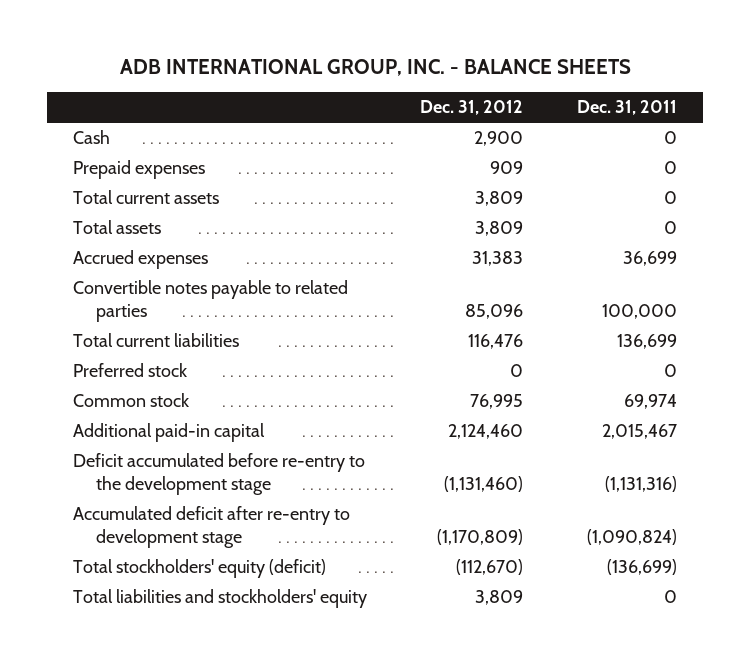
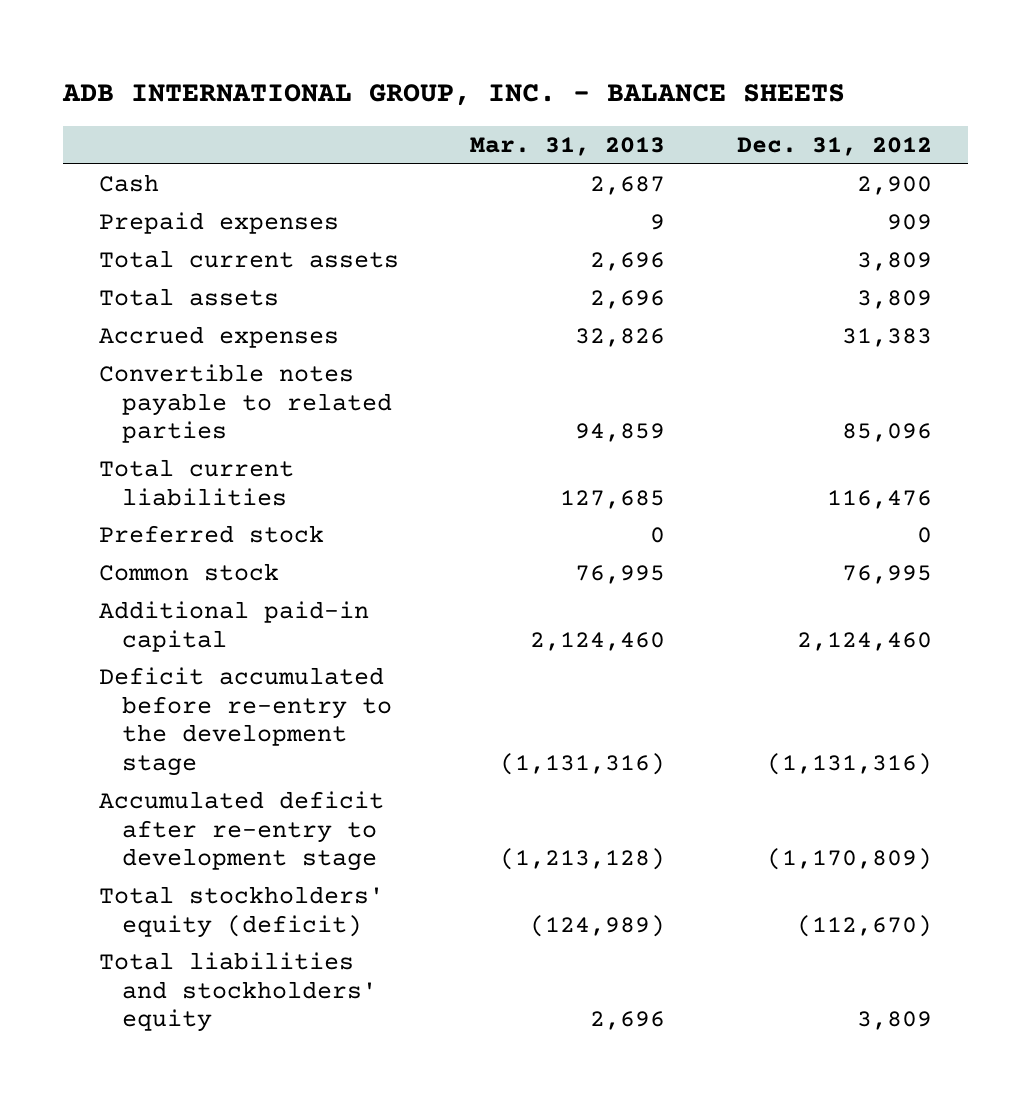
- | Dec. 31, 2012 | Dec. 31, 2011
+ | Mar. 31, 2013 | Dec. 31, 2012
- Deficit accumulated before re-entry to the development stage | (1,131,460) | (1,131,316)
+ Deficit accumulated before re-entry to the development stage | (1,131,316) | (1,131,316)

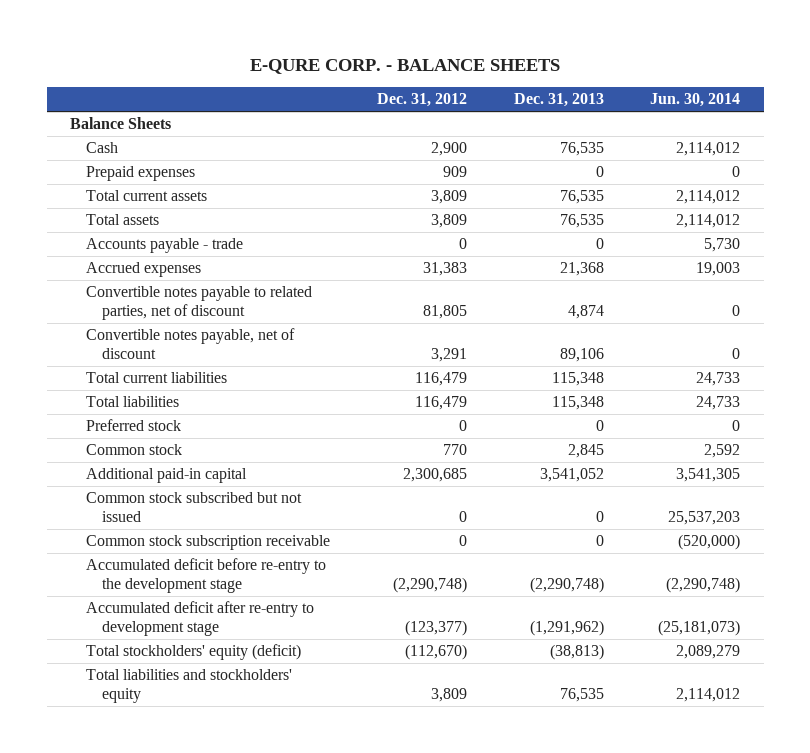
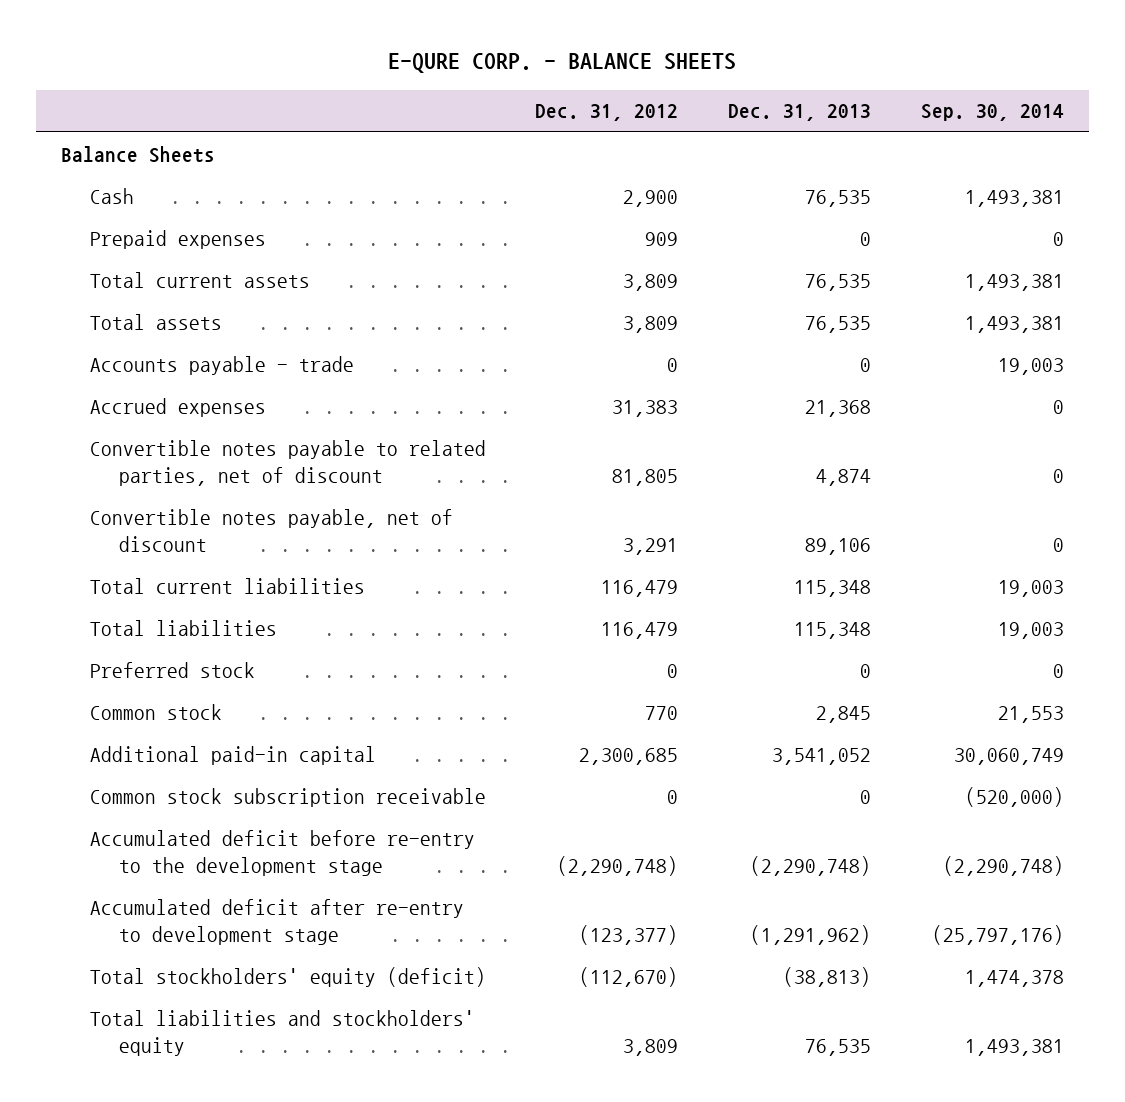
- | Dec. 31, 2012 | Dec. 31, 2013 | Jun. 30, 2014
+ | Dec. 31, 2012 | Dec. 31, 2013 | Sep. 30, 2014
- Common stock subscribed but not issued | 0 | 0 | 25,537,203

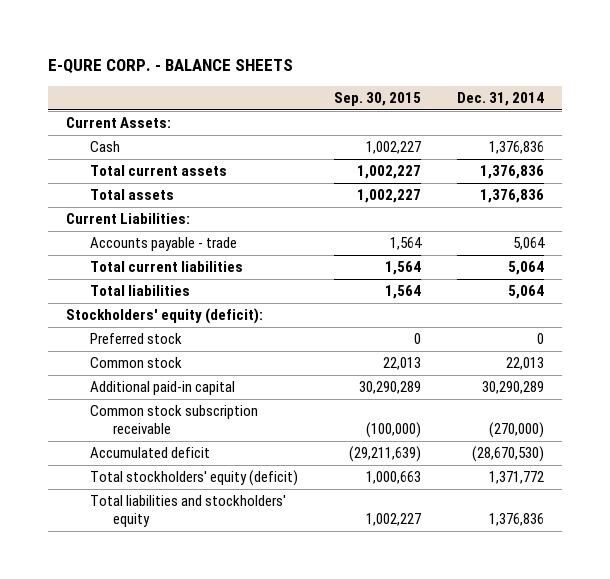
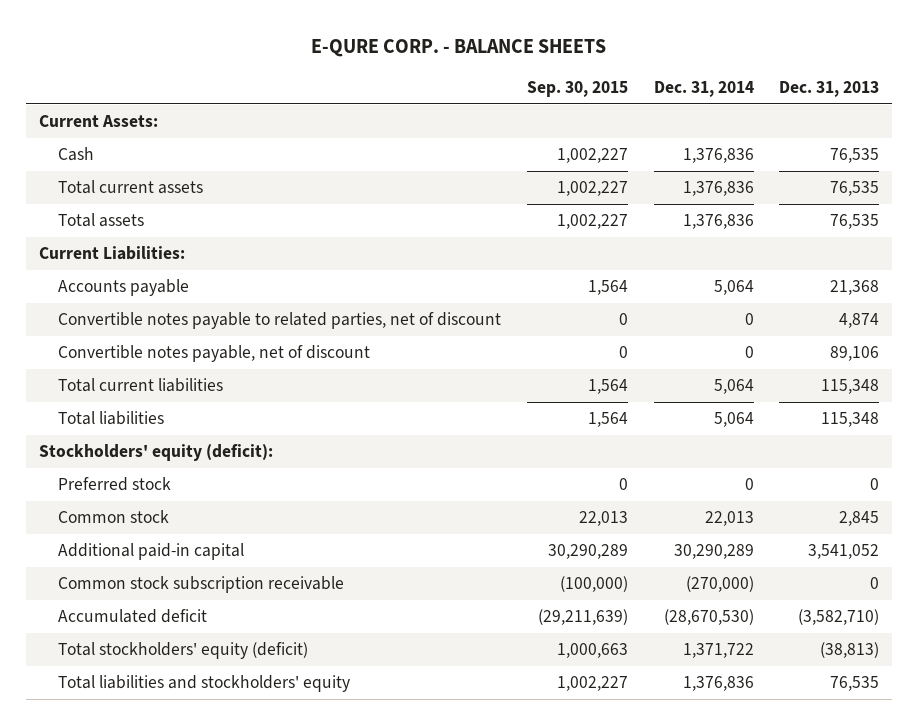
- | Sep. 30, 2015 | Dec. 31, 2014
+ | Sep. 30, 2015 | Dec. 31, 2014 | Dec. 31, 2013
- Accounts payable - trade | 1,564 | 5,064
+ Accounts payable | 1,564 | 5,064 | 21,368
+ Convertible notes payable to related parties, net of discount | 0 | 0 | 4,874
+ Convertible notes payable, net of discount | 0 | 0 | 89,106
- Total stockholders' equity (deficit) | 1,000,663 | 1,371,772
+ Total stockholders' equity (deficit) | 1,000,663 | 1,371,722 | (38,813)

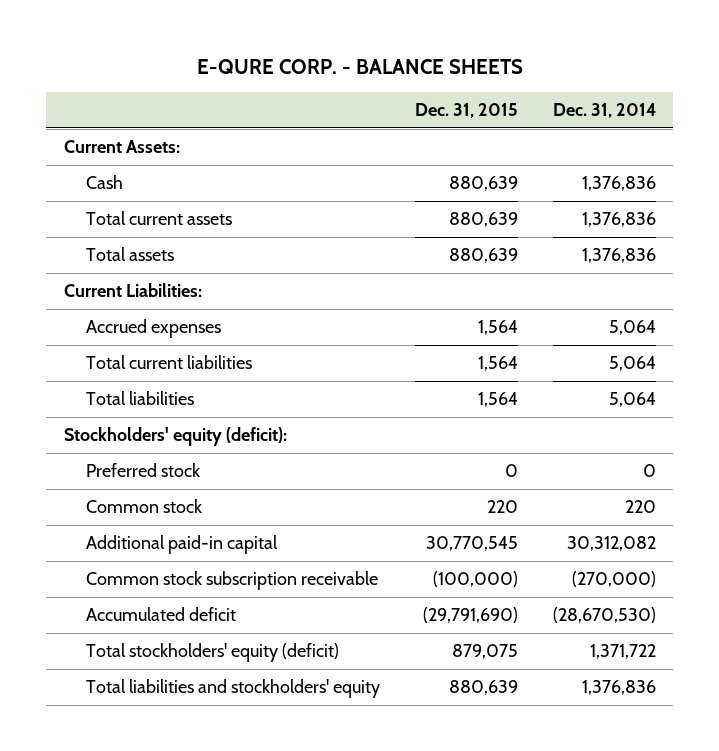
- | Sep. 30, 2015 | Dec. 31, 2014 | Dec. 31, 2013
+ | Dec. 31, 2015 | Dec. 31, 2014
- Accounts payable | 1,564 | 5,064 | 21,368
- Convertible notes payable to related parties, net of discount | 0 | 0 | 4,874
- Convertible notes payable, net of discount | 0 | 0 | 89,106
+ Accrued expenses | 1,564 | 5,064
- Common stock | 22,013 | 22,013 | 2,845
- Additional paid-in capital | 30,290,289 | 30,290,289 | 3,541,052
+ Common stock | 220 | 220
+ Additional paid-in capital | 30,770,545 | 30,312,082

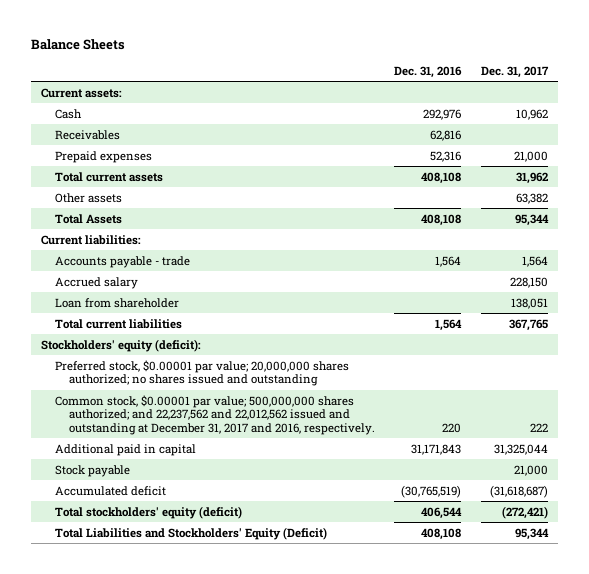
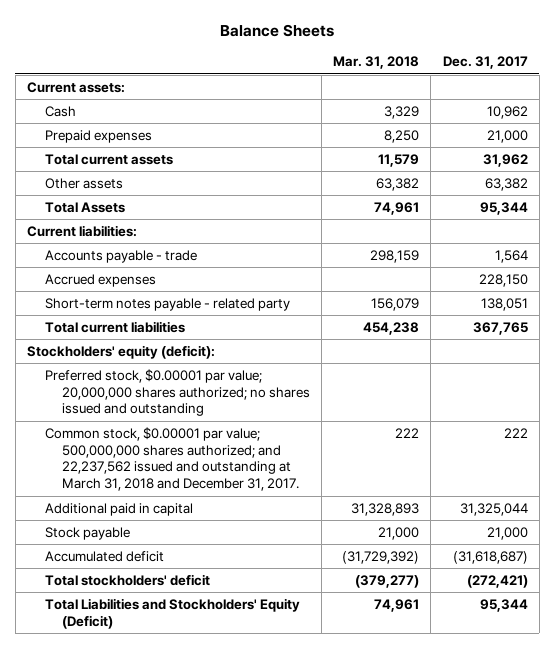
- | Dec. 31, 2016 | Dec. 31, 2017
+ | Mar. 31, 2018 | Dec. 31, 2017
- Receivables | 62,816 |
- Accrued salary | | 228,150
- Loan from shareholder | | 138,051
+ Accrued expenses | | 228,150
+ Short-term notes payable - related party | 156,079 | 138,051
- Common stock, $0.00001 par value; 500,000,000 shares authorized; and 22,237,562 and 22,012,562 issued and outstanding at December 31, 2017 and 2016, respectively. | 220 | 222
+ Common stock, $0.00001 par value; 500,000,000 shares authorized; and 22,237,562 issued and outstanding at March 31, 2018 and December 31, 2017. | 222 | 222
- Total stockholders' equity (deficit) | 406,544 | (272,421)
+ Total stockholders' deficit | (379,277) | (272,421)

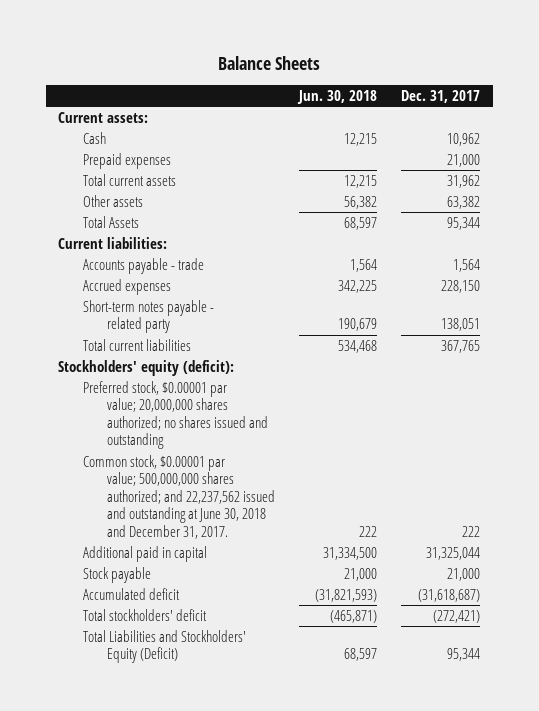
- | Mar. 31, 2018 | Dec. 31, 2017
+ | Jun. 30, 2018 | Dec. 31, 2017
- Common stock, $0.00001 par value; 500,000,000 shares authorized; and 22,237,562 issued and outstanding at March 31, 2018 and December 31, 2017. | 222 | 222
+ Common stock, $0.00001 par value; 500,000,000 shares authorized; and 22,237,562 issued and outstanding at June 30, 2018 and December 31, 2017. | 222 | 222

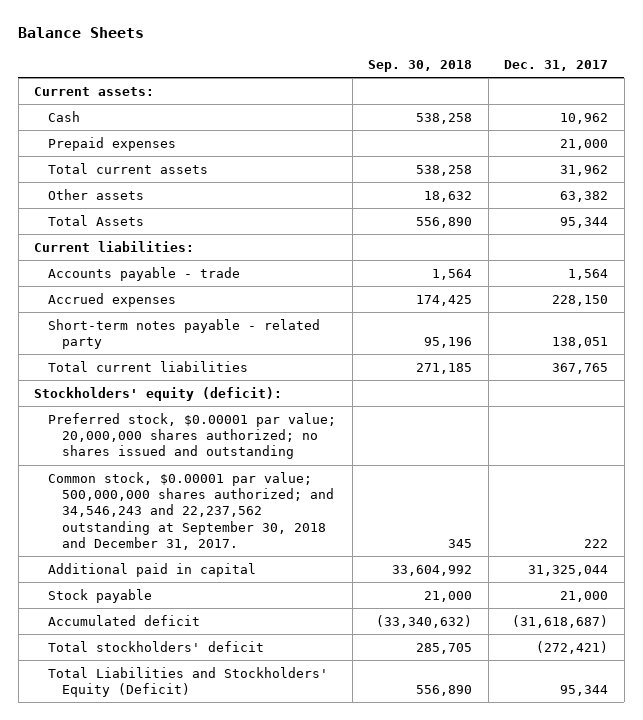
- | Jun. 30, 2018 | Dec. 31, 2017
+ | Sep. 30, 2018 | Dec. 31, 2017
- Common stock, $0.00001 par value; 500,000,000 shares authorized; and 22,237,562 issued and outstanding at June 30, 2018 and December 31, 2017. | 222 | 222
+ Common stock, $0.00001 par value; 500,000,000 shares authorized; and 34,546,243 and 22,237,562 outstanding at September 30, 2018 and December 31, 2017. | 345 | 222

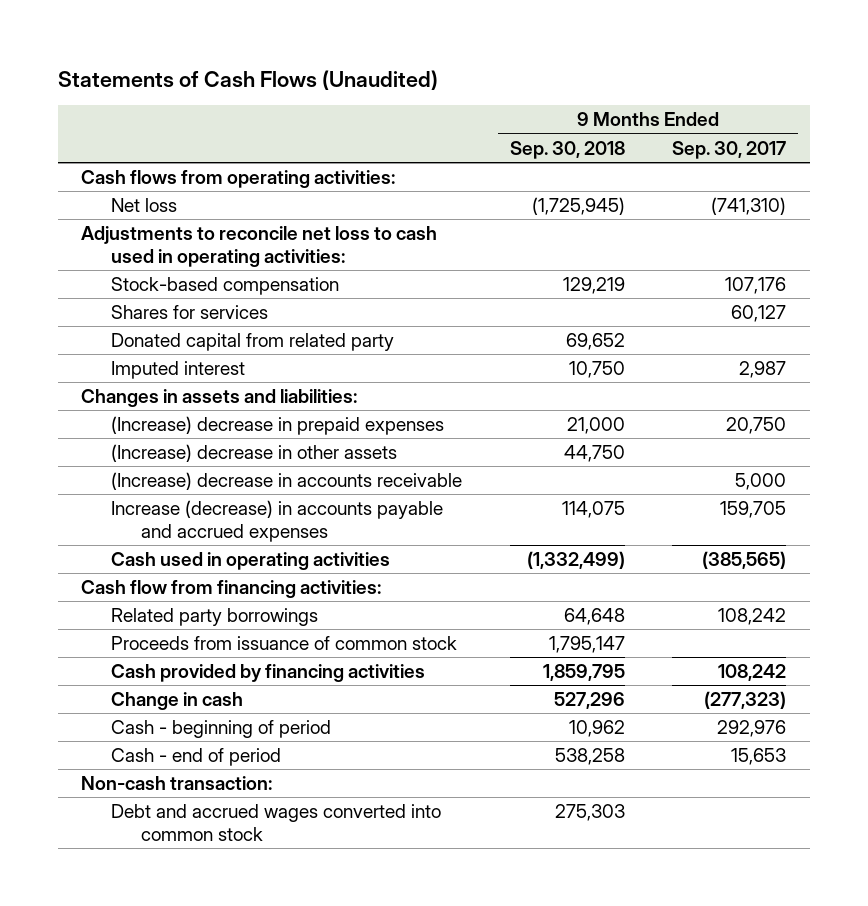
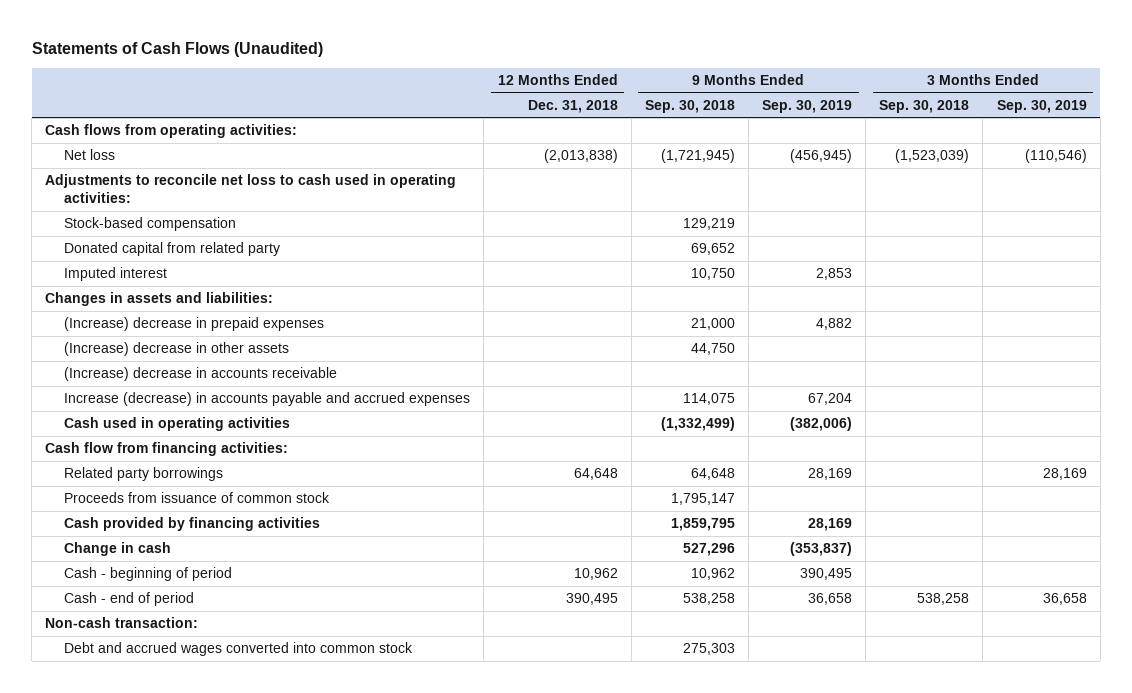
- | 9 Months Ended Sep. 30, 2018 | 9 Months Ended Sep. 30, 2017
+ | 12 Months Ended Dec. 31, 2018 | 9 Months Ended Sep. 30, 2018 | 9 Months Ended Sep. 30, 2019 | 3 Months Ended Sep. 30, 2018 | 3 Months Ended Sep. 30, 2019
- Net loss | (1,725,945) | (741,310)
+ Net loss | (2,013,838) | (1,721,945) | (456,945) | (1,523,039) | (110,546)
- Shares for services | | 60,127

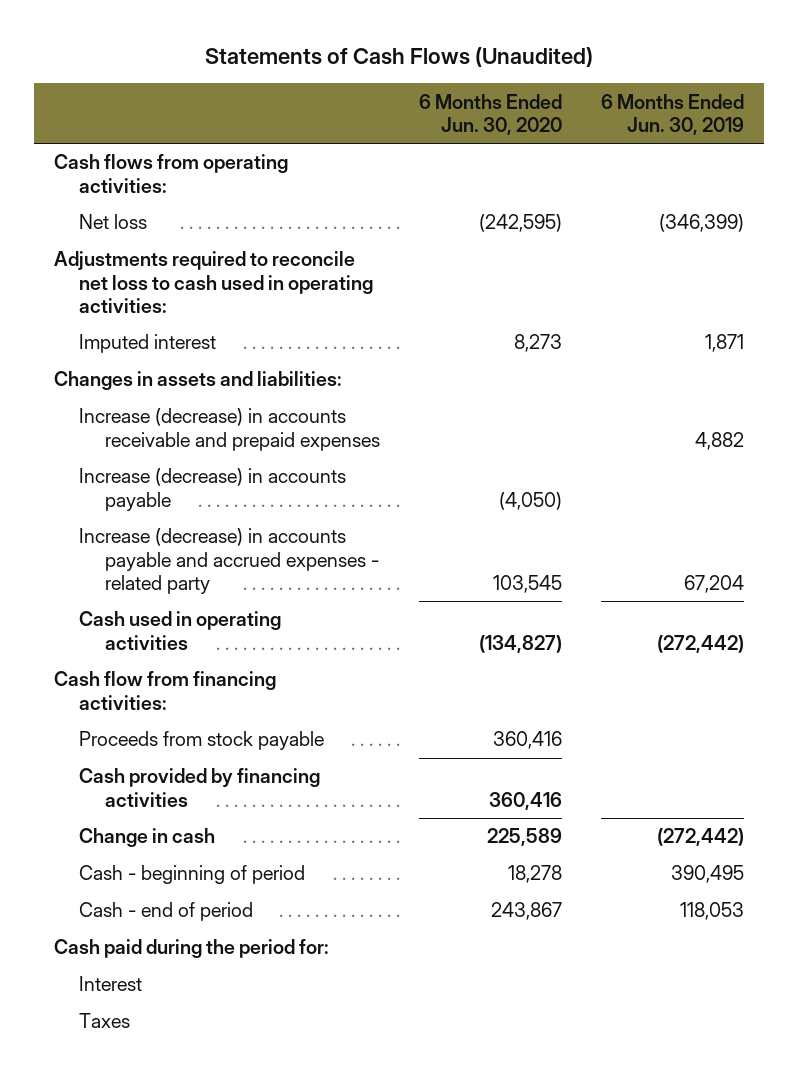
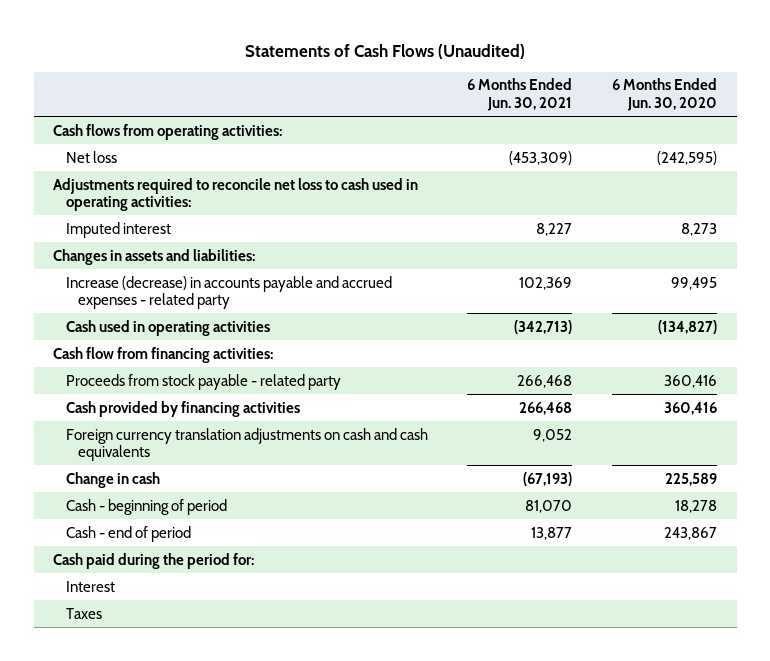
- | 6 Months Ended Jun. 30, 2020 | 6 Months Ended Jun. 30, 2019
+ | 6 Months Ended Jun. 30, 2021 | 6 Months Ended Jun. 30, 2020
- Increase (decrease) in accounts receivable and prepaid expenses | | 4,882
- Increase (decrease) in accounts payable | (4,050) |
- Increase (decrease) in accounts payable and accrued expenses - related party | 103,545 | 67,204
+ Increase (decrease) in accounts payable and accrued expenses - related party | 102,369 | 99,495
- Proceeds from stock payable | 360,416 |
+ Proceeds from stock payable - related party | 266,468 | 360,416
+ Foreign currency translation adjustments on cash and cash equivalents | 9,052 |

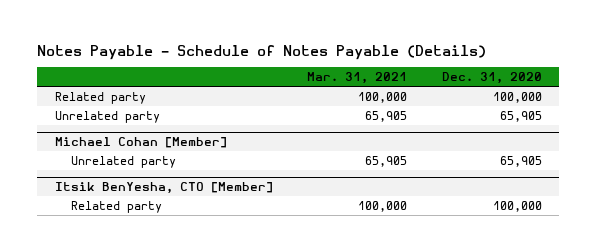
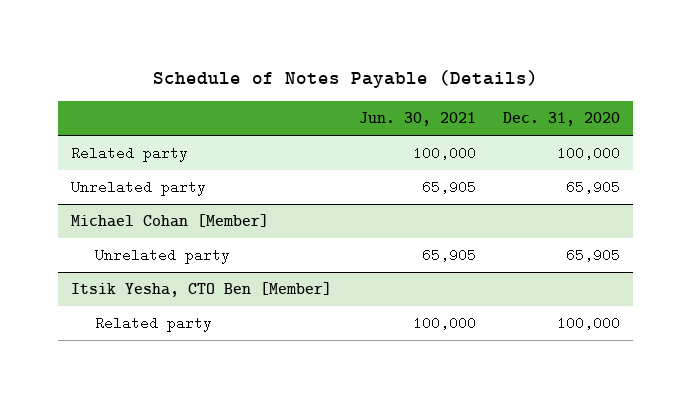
- Notes Payable - Schedule of Notes Payable (Details)
+ Schedule of Notes Payable (Details)
- | Mar. 31, 2021 | Dec. 31, 2020
+ | Jun. 30, 2021 | Dec. 31, 2020
- Itsik BenYesha, CTO [Member]
+ Itsik Yesha, CTO Ben [Member]

